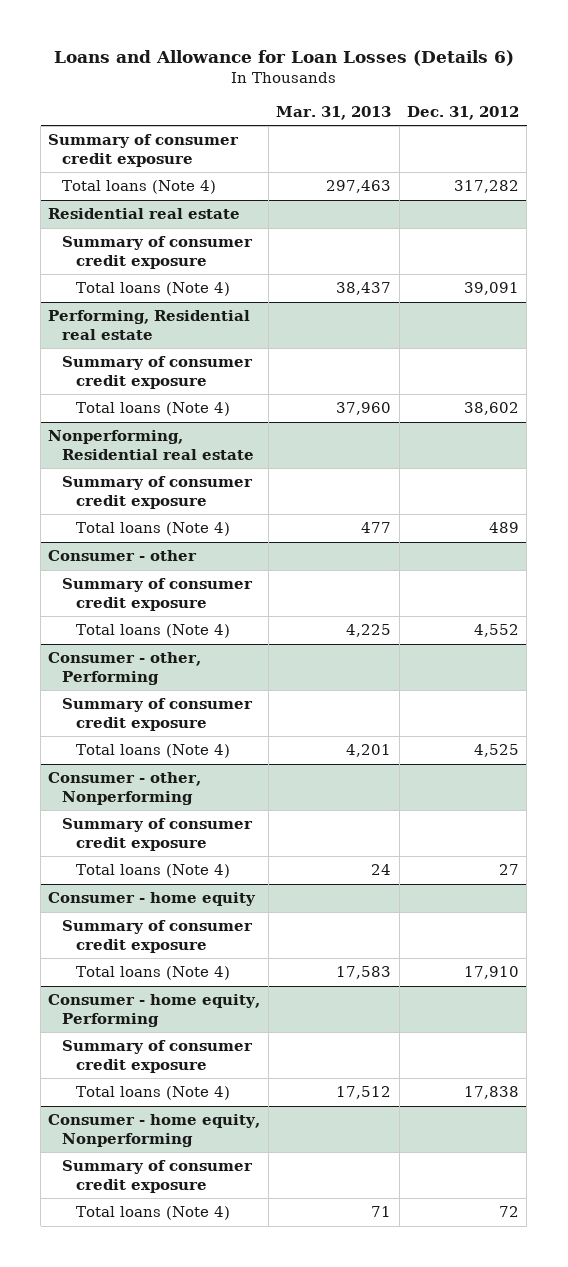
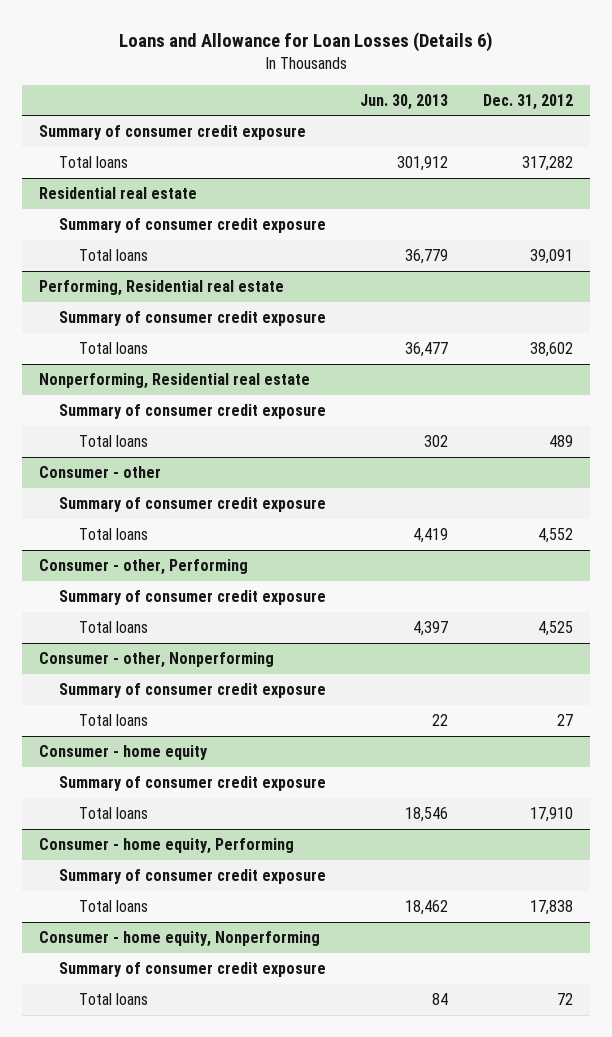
- | Mar. 31, 2013 | Dec. 31, 2012
+ | Jun. 30, 2013 | Dec. 31, 2012
- Total loans (Note 4) | 297,463 | 317,282
+ Total loans | 301,912 | 317,282
@ Residential real estate
- Total loans (Note 4) | 38,437 | 39,091
+ Total loans | 36,779 | 39,091
@ Performing, Residential real estate
- Total loans (Note 4) | 37,960 | 38,602
+ Total loans | 36,477 | 38,602
@ Nonperforming, Residential real estate
- Total loans (Note 4) | 477 | 489
+ Total loans | 302 | 489
@ Consumer - other
- Total loans (Note 4) | 4,225 | 4,552
+ Total loans | 4,419 | 4,552
@ Consumer - other, Performing
- Total loans (Note 4) | 4,201 | 4,525
+ Total loans | 4,397 | 4,525
@ Consumer - other, Nonperforming
- Total loans (Note 4) | 24 | 27
+ Total loans | 22 | 27
@ Consumer - home equity
- Total loans (Note 4) | 17,583 | 17,910
+ Total loans | 18,546 | 17,910
@ Consumer - home equity, Performing
- Total loans (Note 4) | 17,512 | 17,838
+ Total loans | 18,462 | 17,838
@ Consumer - home equity, Nonperforming
- Total loans (Note 4) | 71 | 72
+ Total loans | 84 | 72

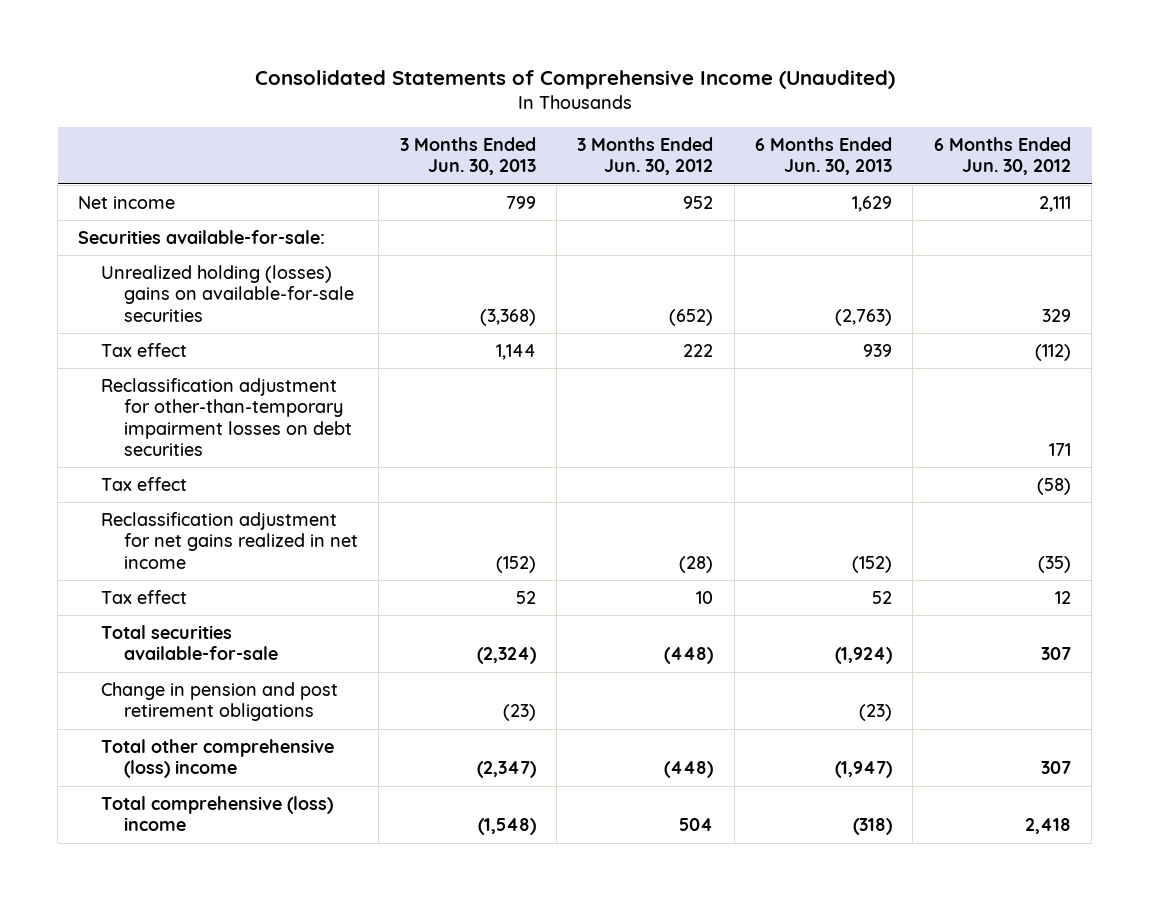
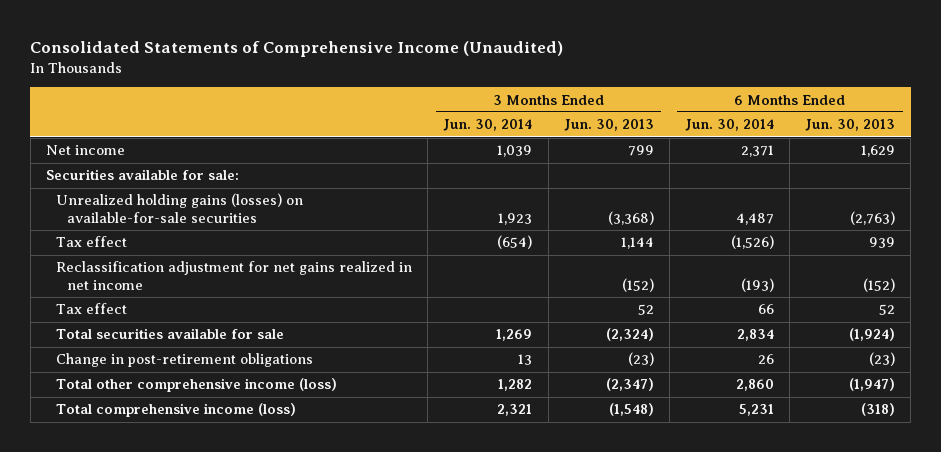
- | 3 Months Ended Jun. 30, 2013 | 3 Months Ended Jun. 30, 2012 | 6 Months Ended Jun. 30, 2013 | 6 Months Ended Jun. 30, 2012
+ | 3 Months Ended Jun. 30, 2014 | 3 Months Ended Jun. 30, 2013 | 6 Months Ended Jun. 30, 2014 | 6 Months Ended Jun. 30, 2013
- Securities available-for-sale:
- Unrealized holding (losses) gains on available-for-sale securities | (3,368) | (652) | (2,763) | 329
+ Securities available for sale:
+ Unrealized holding gains (losses) on available-for-sale securities | 1,923 | (3,368) | 4,487 | (2,763)
- Reclassification adjustment for other-than-temporary impairment losses on debt securities | | | | 171
- Tax effect | | | | (58)
- Total securities available-for-sale | (2,324) | (448) | (1,924) | 307
- Change in pension and post retirement obligations | (23) | | (23) |
- Total other comprehensive (loss) income | (2,347) | (448) | (1,947) | 307
- Total comprehensive (loss) income | (1,548) | 504 | (318) | 2,418
+ Total securities available for sale | 1,269 | (2,324) | 2,834 | (1,924)
+ Change in post-retirement obligations | 13 | (23) | 26 | (23)
+ Total other comprehensive income (loss) | 1,282 | (2,347) | 2,860 | (1,947)
+ Total comprehensive income (loss) | 2,321 | (1,548) | 5,231 | (318)

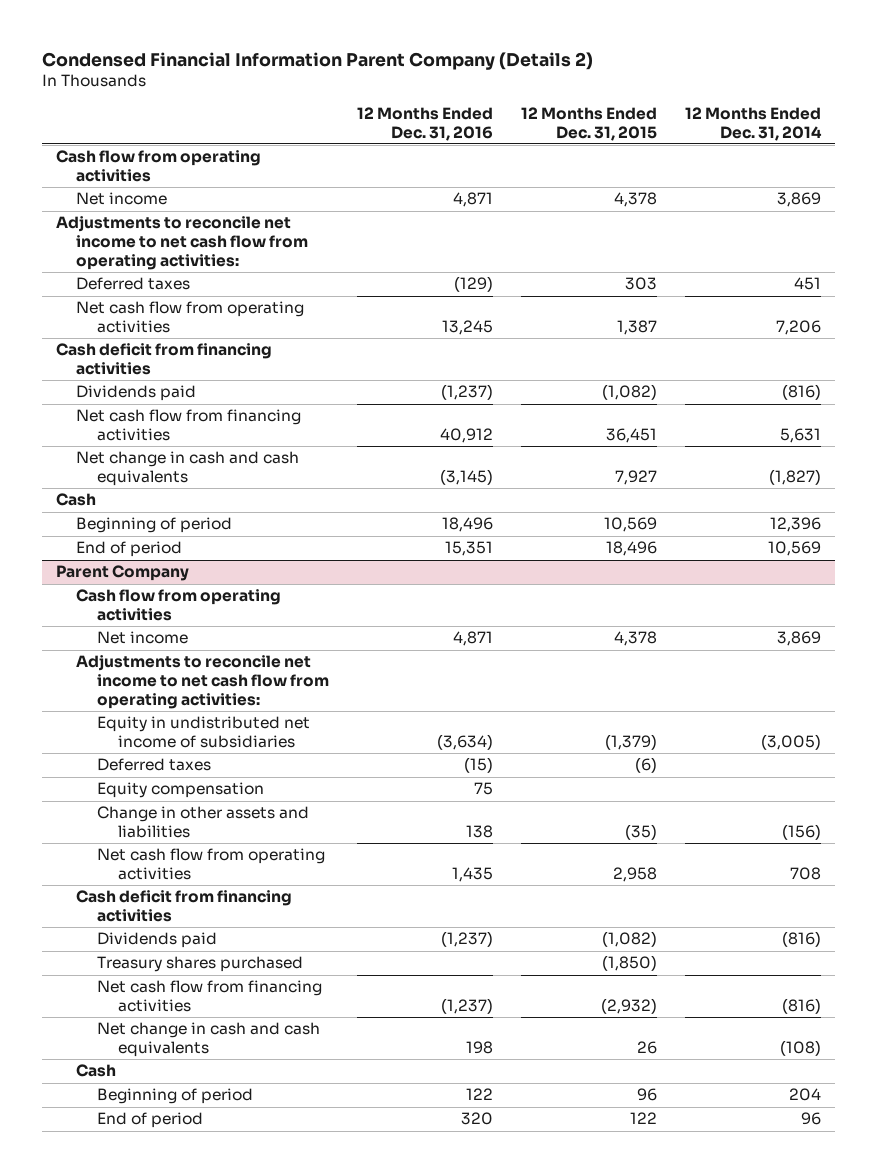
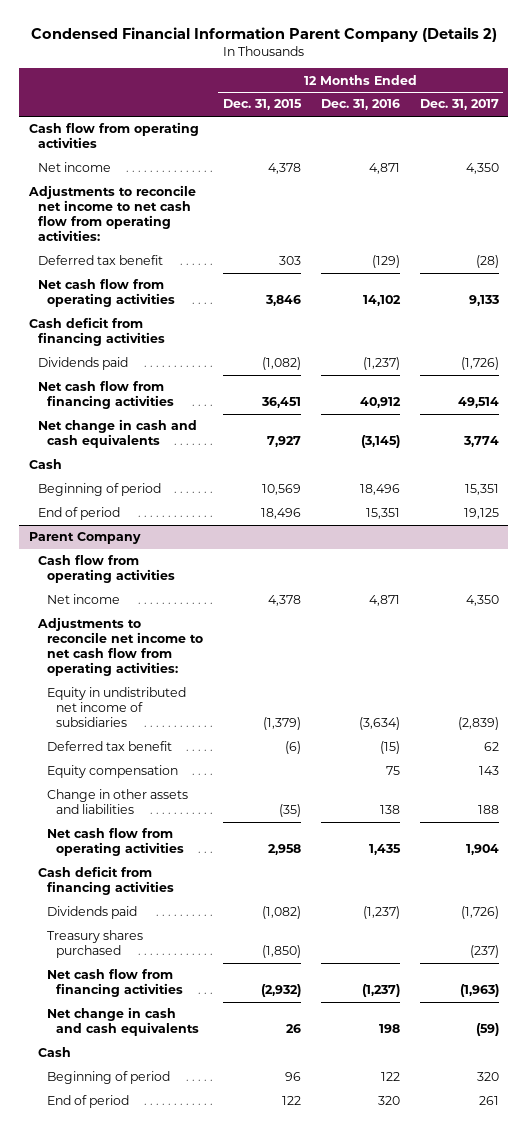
- | 12 Months Ended Dec. 31, 2016 | 12 Months Ended Dec. 31, 2015 | 12 Months Ended Dec. 31, 2014
+ | 12 Months Ended Dec. 31, 2015 | 12 Months Ended Dec. 31, 2016 | 12 Months Ended Dec. 31, 2017
- Deferred taxes | (129) | 303 | 451
- Net cash flow from operating activities | 13,245 | 1,387 | 7,206
+ Deferred tax benefit | 303 | (129) | (28)
+ Net cash flow from operating activities | 3,846 | 14,102 | 9,133
@ Parent Company
- Deferred taxes | (15) | (6) |
+ Deferred tax benefit | (6) | (15) | 62

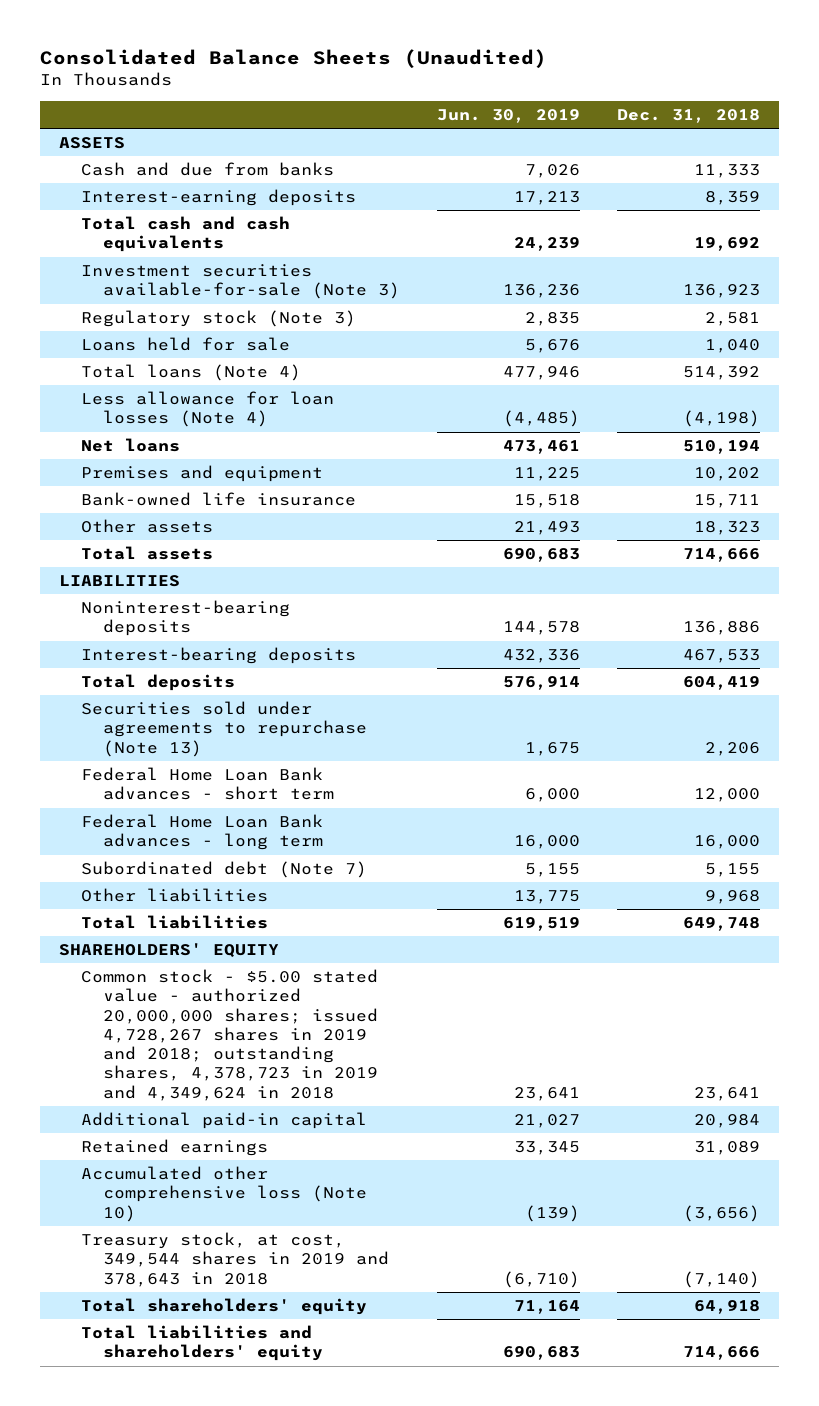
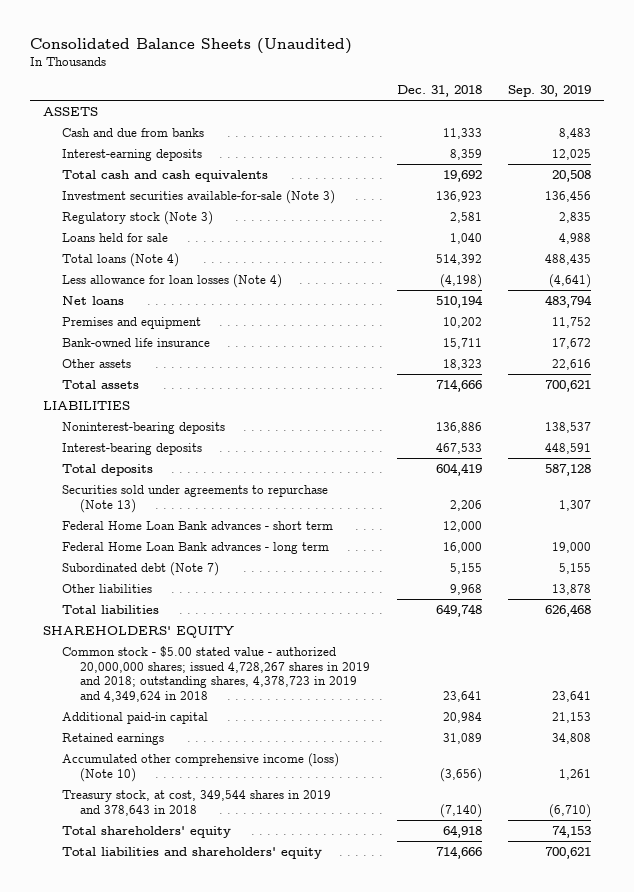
- | Jun. 30, 2019 | Dec. 31, 2018
+ | Dec. 31, 2018 | Sep. 30, 2019
- Accumulated other comprehensive loss (Note 10) | (139) | (3,656)
+ Accumulated other comprehensive income (loss) (Note 10) | (3,656) | 1,261

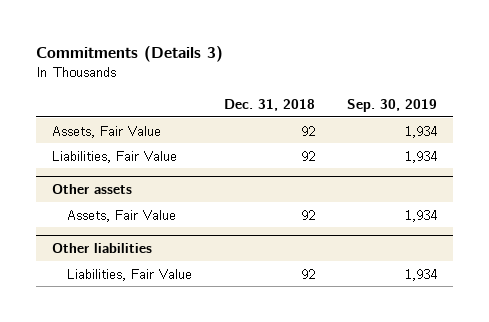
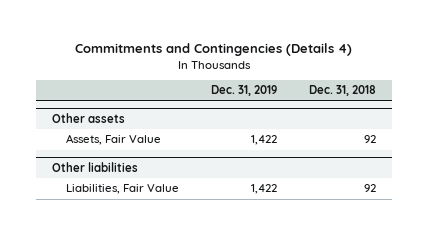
- Commitments (Details 3)
+ Commitments and Contingencies (Details 4)
- | Dec. 31, 2018 | Sep. 30, 2019
+ | Dec. 31, 2019 | Dec. 31, 2018
- Assets, Fair Value | 92 | 1,934
- Liabilities, Fair Value | 92 | 1,934

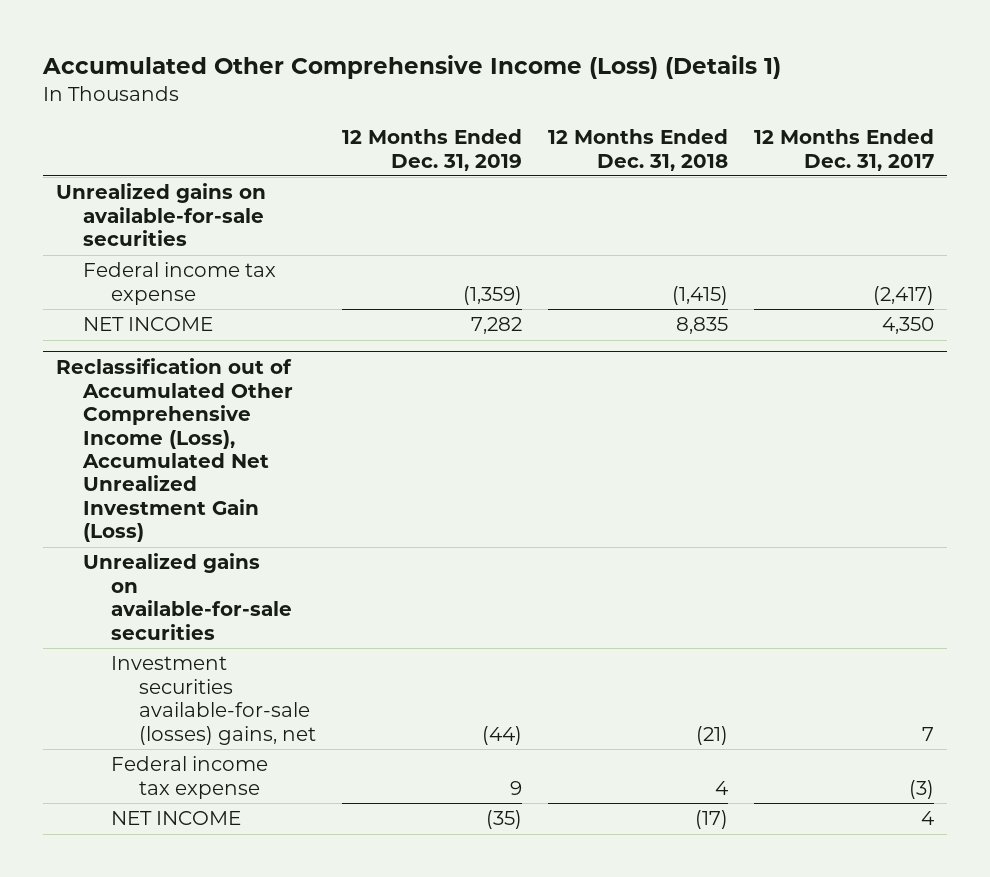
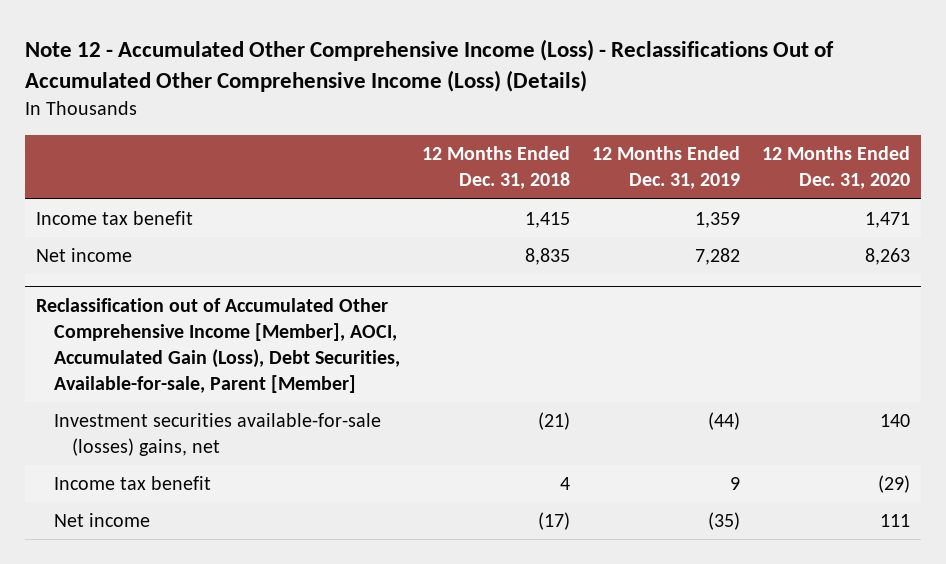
- Accumulated Other Comprehensive Income (Loss) (Details 1)
+ Note 12 - Accumulated Other Comprehensive Income (Loss) - Reclassifications Out of Accumulated Other Comprehensive Income (Loss) (Details)
- | 12 Months Ended Dec. 31, 2019 | 12 Months Ended Dec. 31, 2018 | 12 Months Ended Dec. 31, 2017
+ | 12 Months Ended Dec. 31, 2018 | 12 Months Ended Dec. 31, 2019 | 12 Months Ended Dec. 31, 2020
- Unrealized gains on available-for-sale securities
- Federal income tax expense | (1,359) | (1,415) | (2,417)
- NET INCOME | 7,282 | 8,835 | 4,350
- Reclassification out of Accumulated Other Comprehensive Income (Loss), Accumulated Net Unrealized Investment Gain (Loss)
- Unrealized gains on available-for-sale securities
+ Income tax benefit | 1,415 | 1,359 | 1,471
+ Net income | 8,835 | 7,282 | 8,263
+ Reclassification out of Accumulated Other Comprehensive Income [Member], AOCI, Accumulated Gain (Loss), Debt Securities, Available-for-sale, Parent [Member]
- Federal income tax expense | 9 | 4 | (3)
- NET INCOME | (35) | (17) | 4
+ Income tax benefit | 4 | 9 | (29)
+ Net income | (17) | (35) | 111

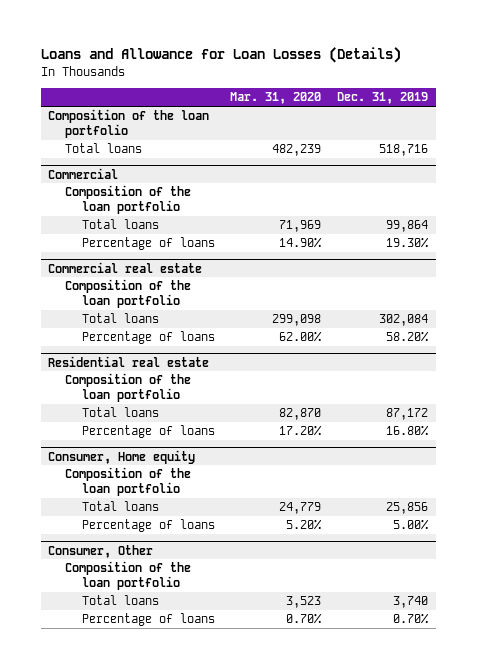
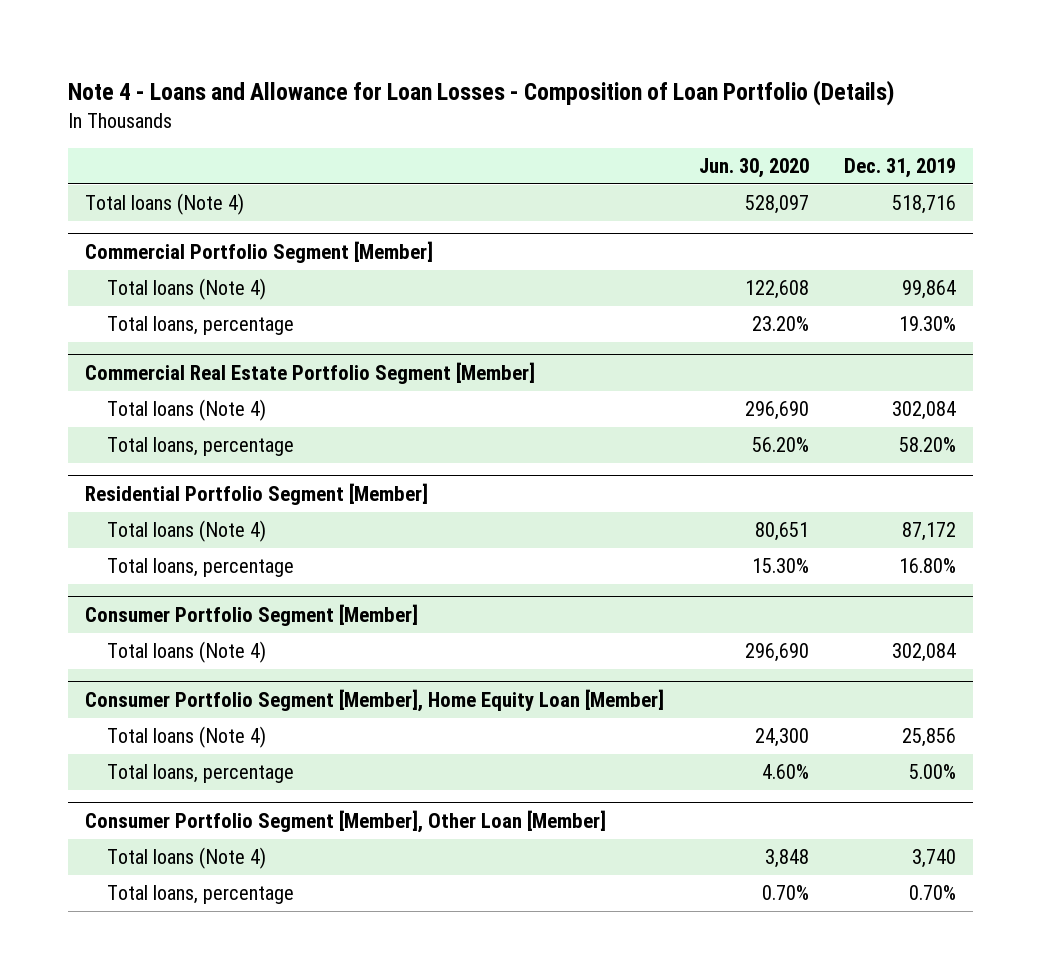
- Loans and Allowance for Loan Losses (Details)
+ Note 4 - Loans and Allowance for Loan Losses - Composition of Loan Portfolio (Details)
- | Mar. 31, 2020 | Dec. 31, 2019
+ | Jun. 30, 2020 | Dec. 31, 2019
- Composition of the loan portfolio
- Total loans | 482,239 | 518,716
- Commercial
- Composition of the loan portfolio
- Total loans | 71,969 | 99,864
- Percentage of loans | 14.90% | 19.30%
- Commercial real estate
- Composition of the loan portfolio
- Total loans | 299,098 | 302,084
- Percentage of loans | 62.00% | 58.20%
- Residential real estate
- Composition of the loan portfolio
- Total loans | 82,870 | 87,172
- Percentage of loans | 17.20% | 16.80%
- Consumer, Home equity
- Composition of the loan portfolio
- Total loans | 24,779 | 25,856
- Percentage of loans | 5.20% | 5.00%
- Consumer, Other
- Composition of the loan portfolio
- Total loans | 3,523 | 3,740
- Percentage of loans | 0.70% | 0.70%
+ Total loans (Note 4) | 528,097 | 518,716
+ Commercial Portfolio Segment [Member]
+ Total loans (Note 4) | 122,608 | 99,864
+ Total loans, percentage | 23.20% | 19.30%
+ Commercial Real Estate Portfolio Segment [Member]
+ Total loans (Note 4) | 296,690 | 302,084
+ Total loans, percentage | 56.20% | 58.20%
+ Residential Portfolio Segment [Member]
+ Total loans (Note 4) | 80,651 | 87,172
+ Total loans, percentage | 15.30% | 16.80%
+ Consumer Portfolio Segment [Member]
+ Total loans (Note 4) | 296,690 | 302,084
+ Consumer Portfolio Segment [Member], Home Equity Loan [Member]
+ Total loans (Note 4) | 24,300 | 25,856
+ Total loans, percentage | 4.60% | 5.00%
+ Consumer Portfolio Segment [Member], Other Loan [Member]
+ Total loans (Note 4) | 3,848 | 3,740
+ Total loans, percentage | 0.70% | 0.70%

